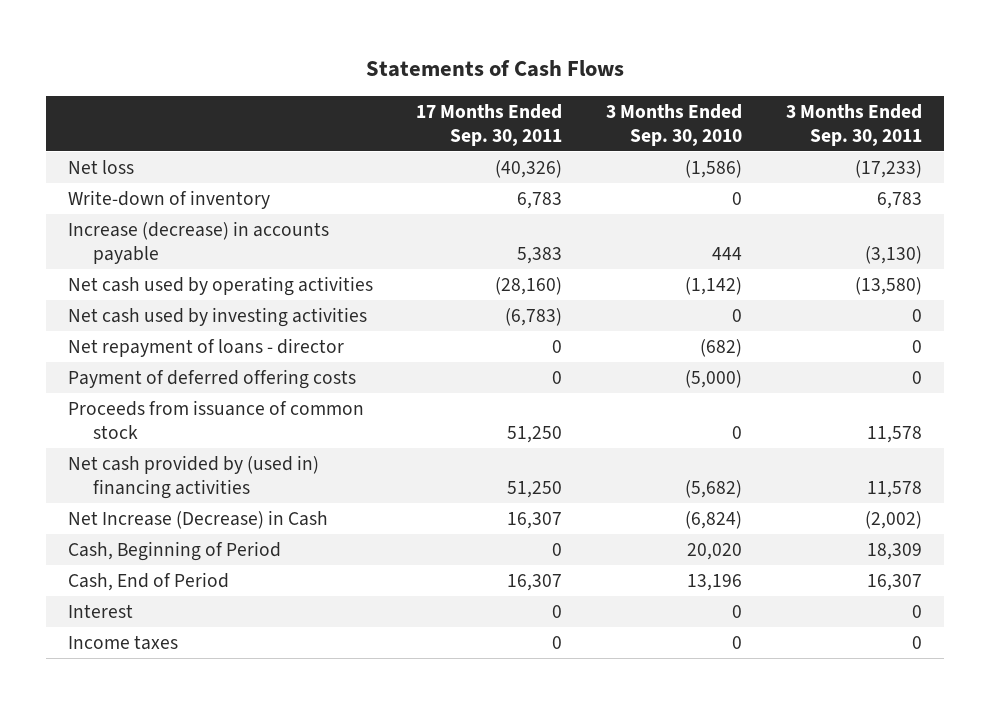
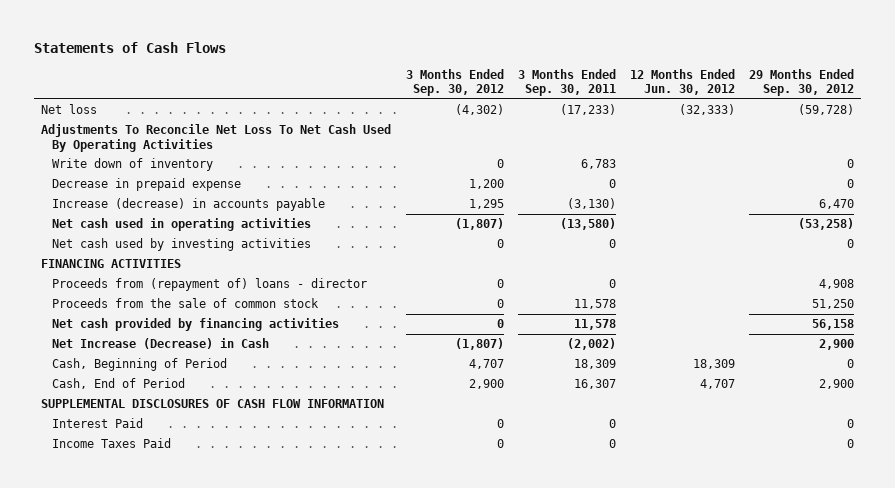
- | 17 Months Ended Sep. 30, 2011 | 3 Months Ended Sep. 30, 2010 | 3 Months Ended Sep. 30, 2011
+ | 3 Months Ended Sep. 30, 2012 | 3 Months Ended Sep. 30, 2011 | 12 Months Ended Jun. 30, 2012 | 29 Months Ended Sep. 30, 2012
- Write-down of inventory | 6,783 | 0 | 6,783
+ Adjustments To Reconcile Net Loss To Net Cash Used By Operating Activities
+ Write down of inventory | 0 | 6,783 | | 0
+ Decrease in prepaid expense | 1,200 | 0 | | 0
- Net cash used by operating activities | (28,160) | (1,142) | (13,580)
+ Net cash used in operating activities | (1,807) | (13,580) | | (53,258)
- Net repayment of loans - director | 0 | (682) | 0
- Payment of deferred offering costs | 0 | (5,000) | 0
- Proceeds from issuance of common stock | 51,250 | 0 | 11,578
- Net cash provided by (used in) financing activities | 51,250 | (5,682) | 11,578
+ FINANCING ACTIVITIES
+ Proceeds from (repayment of) loans - director | 0 | 0 | | 4,908
+ Proceeds from the sale of common stock | 0 | 11,578 | | 51,250
+ Net cash provided by financing activities | 0 | 11,578 | | 56,158
- Interest | 0 | 0 | 0
- Income taxes | 0 | 0 | 0
+ SUPPLEMENTAL DISCLOSURES OF CASH FLOW INFORMATION
+ Interest Paid | 0 | 0 | | 0
+ Income Taxes Paid | 0 | 0 | | 0

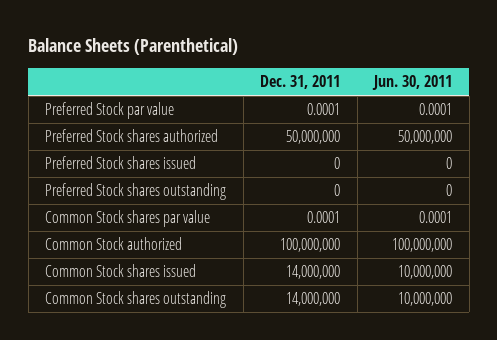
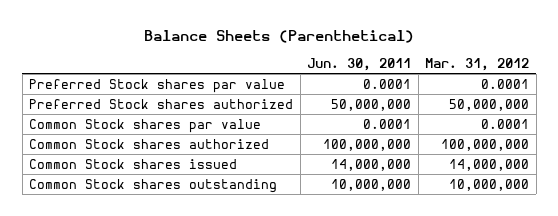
- | Dec. 31, 2011 | Jun. 30, 2011
+ | Jun. 30, 2011 | Mar. 31, 2012
- Preferred Stock par value | 0.0001 | 0.0001
+ Preferred Stock shares par value | 0.0001 | 0.0001
- Preferred Stock shares issued | 0 | 0
- Preferred Stock shares outstanding | 0 | 0
- Common Stock authorized | 100,000,000 | 100,000,000
- Common Stock shares issued | 14,000,000 | 10,000,000
+ Common Stock shares authorized | 100,000,000 | 100,000,000
+ Common Stock shares issued | 14,000,000 | 14,000,000

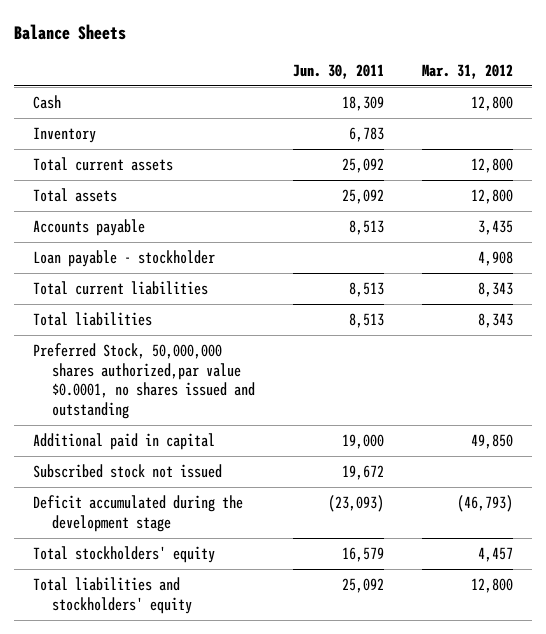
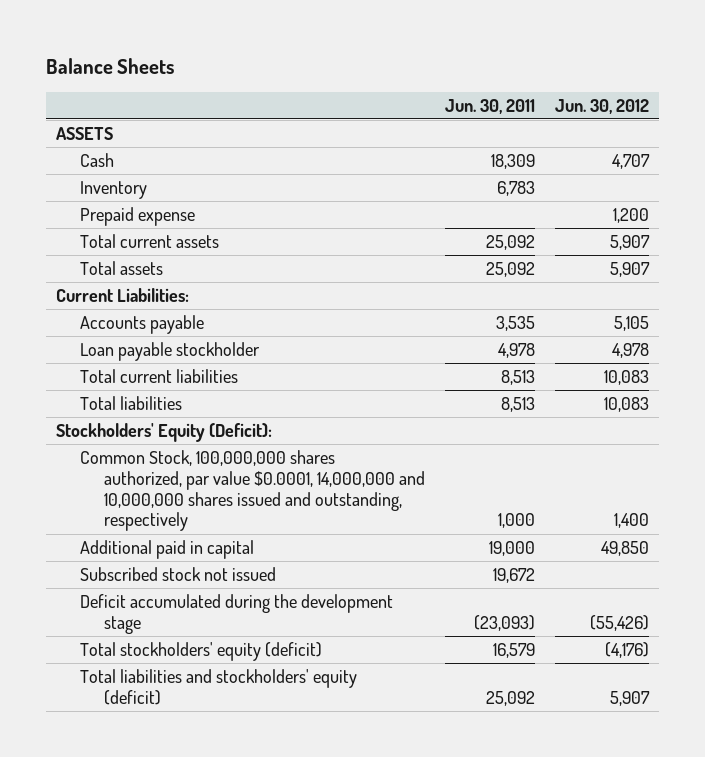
- | Jun. 30, 2011 | Mar. 31, 2012
+ | Jun. 30, 2011 | Jun. 30, 2012
+ ASSETS
+ Prepaid expense | | 1,200
- Accounts payable | 8,513 | 3,435
- Loan payable - stockholder | | 4,908
+ Current Liabilities:
+ Accounts payable | 3,535 | 5,105
+ Loan payable stockholder | 4,978 | 4,978
- Preferred Stock, 50,000,000 shares authorized,par value $0.0001, no shares issued and outstanding
+ Stockholders' Equity (Deficit):
+ Common Stock, 100,000,000 shares authorized, par value $0.0001, 14,000,000 and 10,000,000 shares issued and outstanding, respectively | 1,000 | 1,400
- Total stockholders' equity | 16,579 | 4,457
- Total liabilities and stockholders' equity | 25,092 | 12,800
+ Total stockholders' equity (deficit) | 16,579 | (4,176)
+ Total liabilities and stockholders' equity (deficit) | 25,092 | 5,907

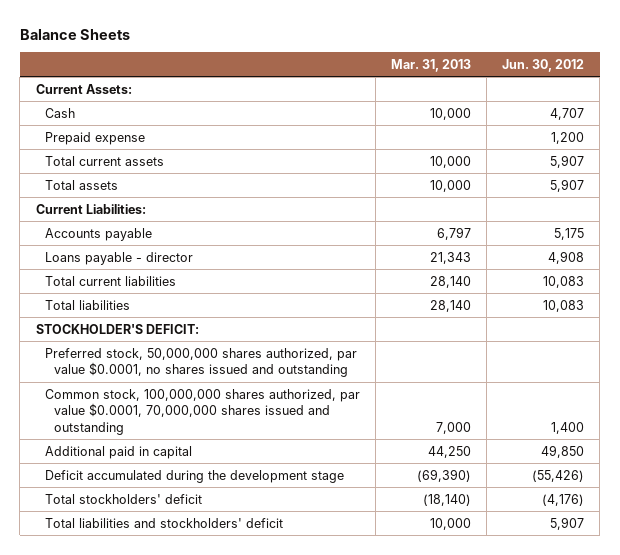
- | Jun. 30, 2011 | Jun. 30, 2012
+ | Mar. 31, 2013 | Jun. 30, 2012
- ASSETS
+ Current Assets:
- Inventory | 6,783 |
- Accounts payable | 3,535 | 5,105
- Loan payable stockholder | 4,978 | 4,978
+ Accounts payable | 6,797 | 5,175
+ Loans payable - director | 21,343 | 4,908
- Stockholders' Equity (Deficit):
- Common Stock, 100,000,000 shares authorized, par value $0.0001, 14,000,000 and 10,000,000 shares issued and outstanding, respectively | 1,000 | 1,400
+ STOCKHOLDER'S DEFICIT:
+ Preferred stock, 50,000,000 shares authorized, par value $0.0001, no shares issued and outstanding
+ Common stock, 100,000,000 shares authorized, par value $0.0001, 70,000,000 shares issued and outstanding | 7,000 | 1,400
- Subscribed stock not issued | 19,672 |
- Total stockholders' equity (deficit) | 16,579 | (4,176)
- Total liabilities and stockholders' equity (deficit) | 25,092 | 5,907
+ Total stockholders' deficit | (18,140) | (4,176)
+ Total liabilities and stockholders' deficit | 10,000 | 5,907

